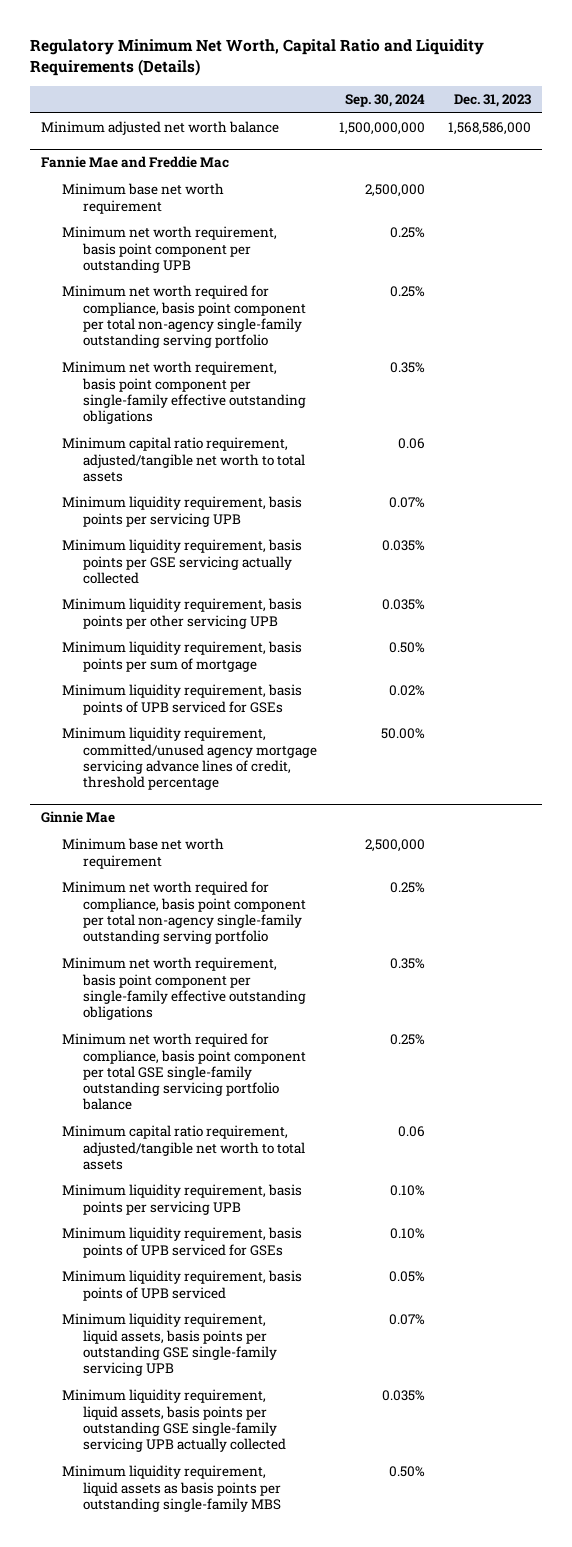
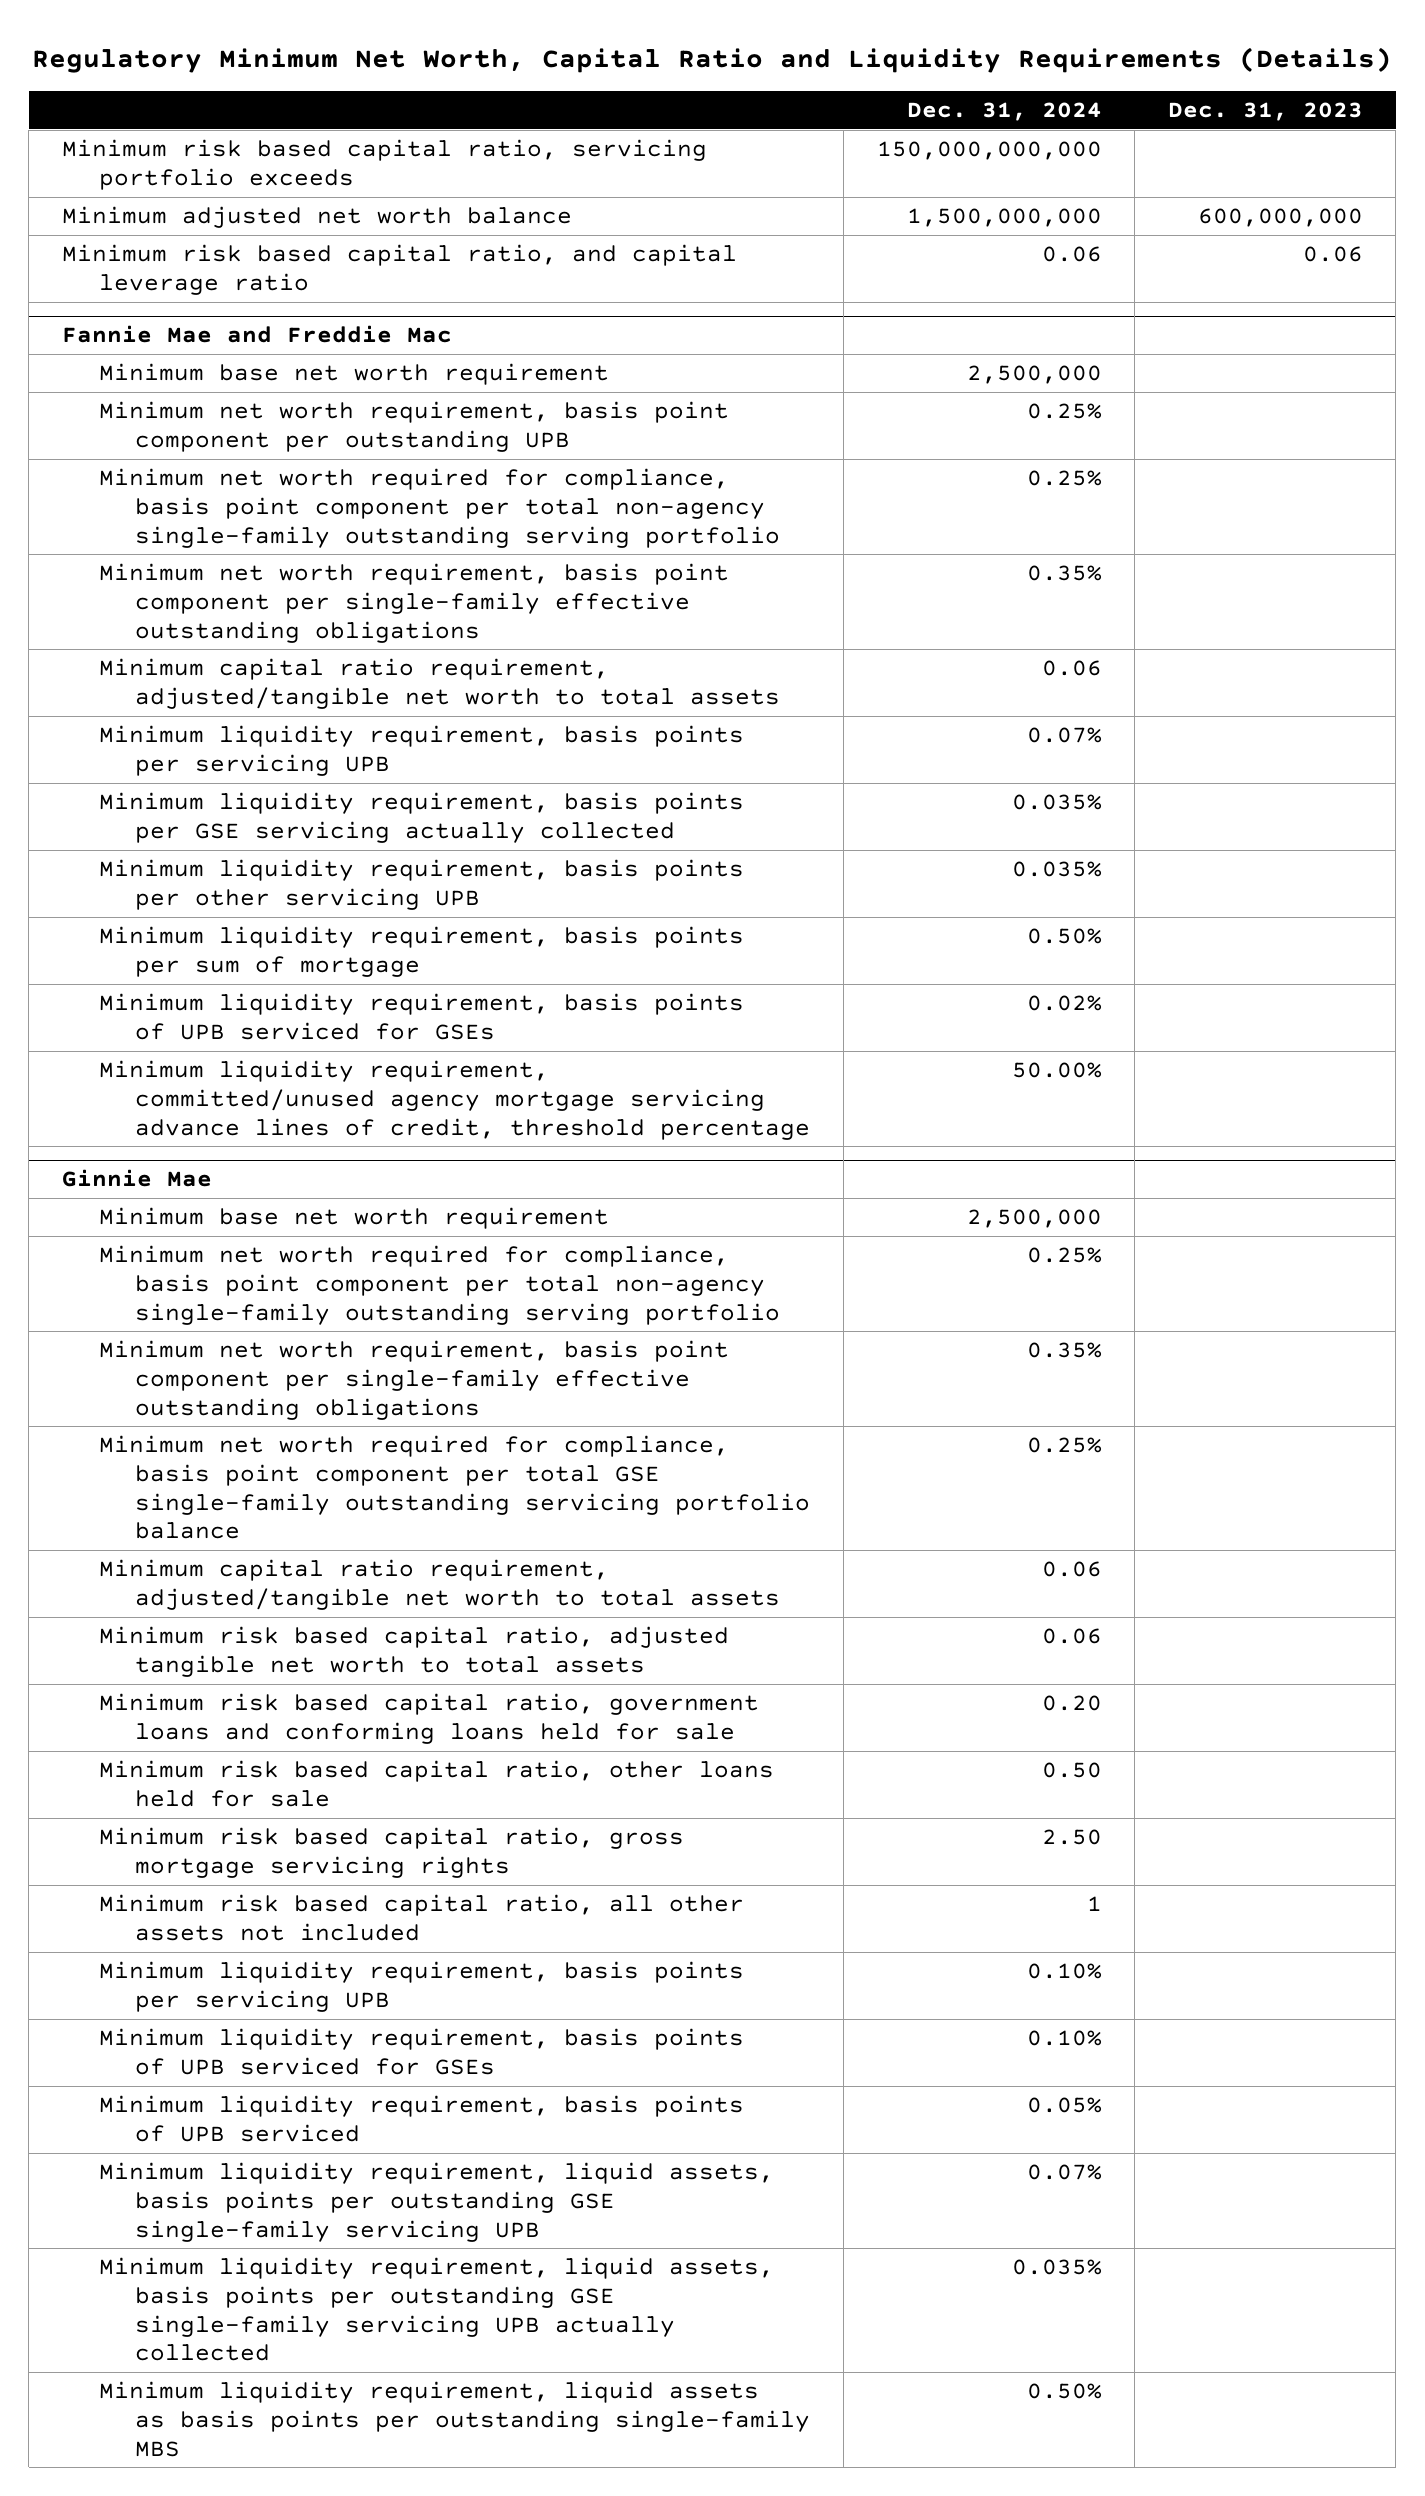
- | Sep. 30, 2024 | Dec. 31, 2023
+ | Dec. 31, 2024 | Dec. 31, 2023
- Minimum adjusted net worth balance | 1,500,000,000 | 1,568,586,000
+ Minimum risk based capital ratio, servicing portfolio exceeds | 150,000,000,000 |
+ Minimum adjusted net worth balance | 1,500,000,000 | 600,000,000
+ Minimum risk based capital ratio, and capital leverage ratio | 0.06 | 0.06
@ Ginnie Mae
+ Minimum risk based capital ratio, adjusted tangible net worth to total assets | 0.06 |
+ Minimum risk based capital ratio, government loans and conforming loans held for sale | 0.20 |
+ Minimum risk based capital ratio, other loans held for sale | 0.50 |
+ Minimum risk based capital ratio, gross mortgage servicing rights | 2.50 |
+ Minimum risk based capital ratio, all other assets not included | 1 |

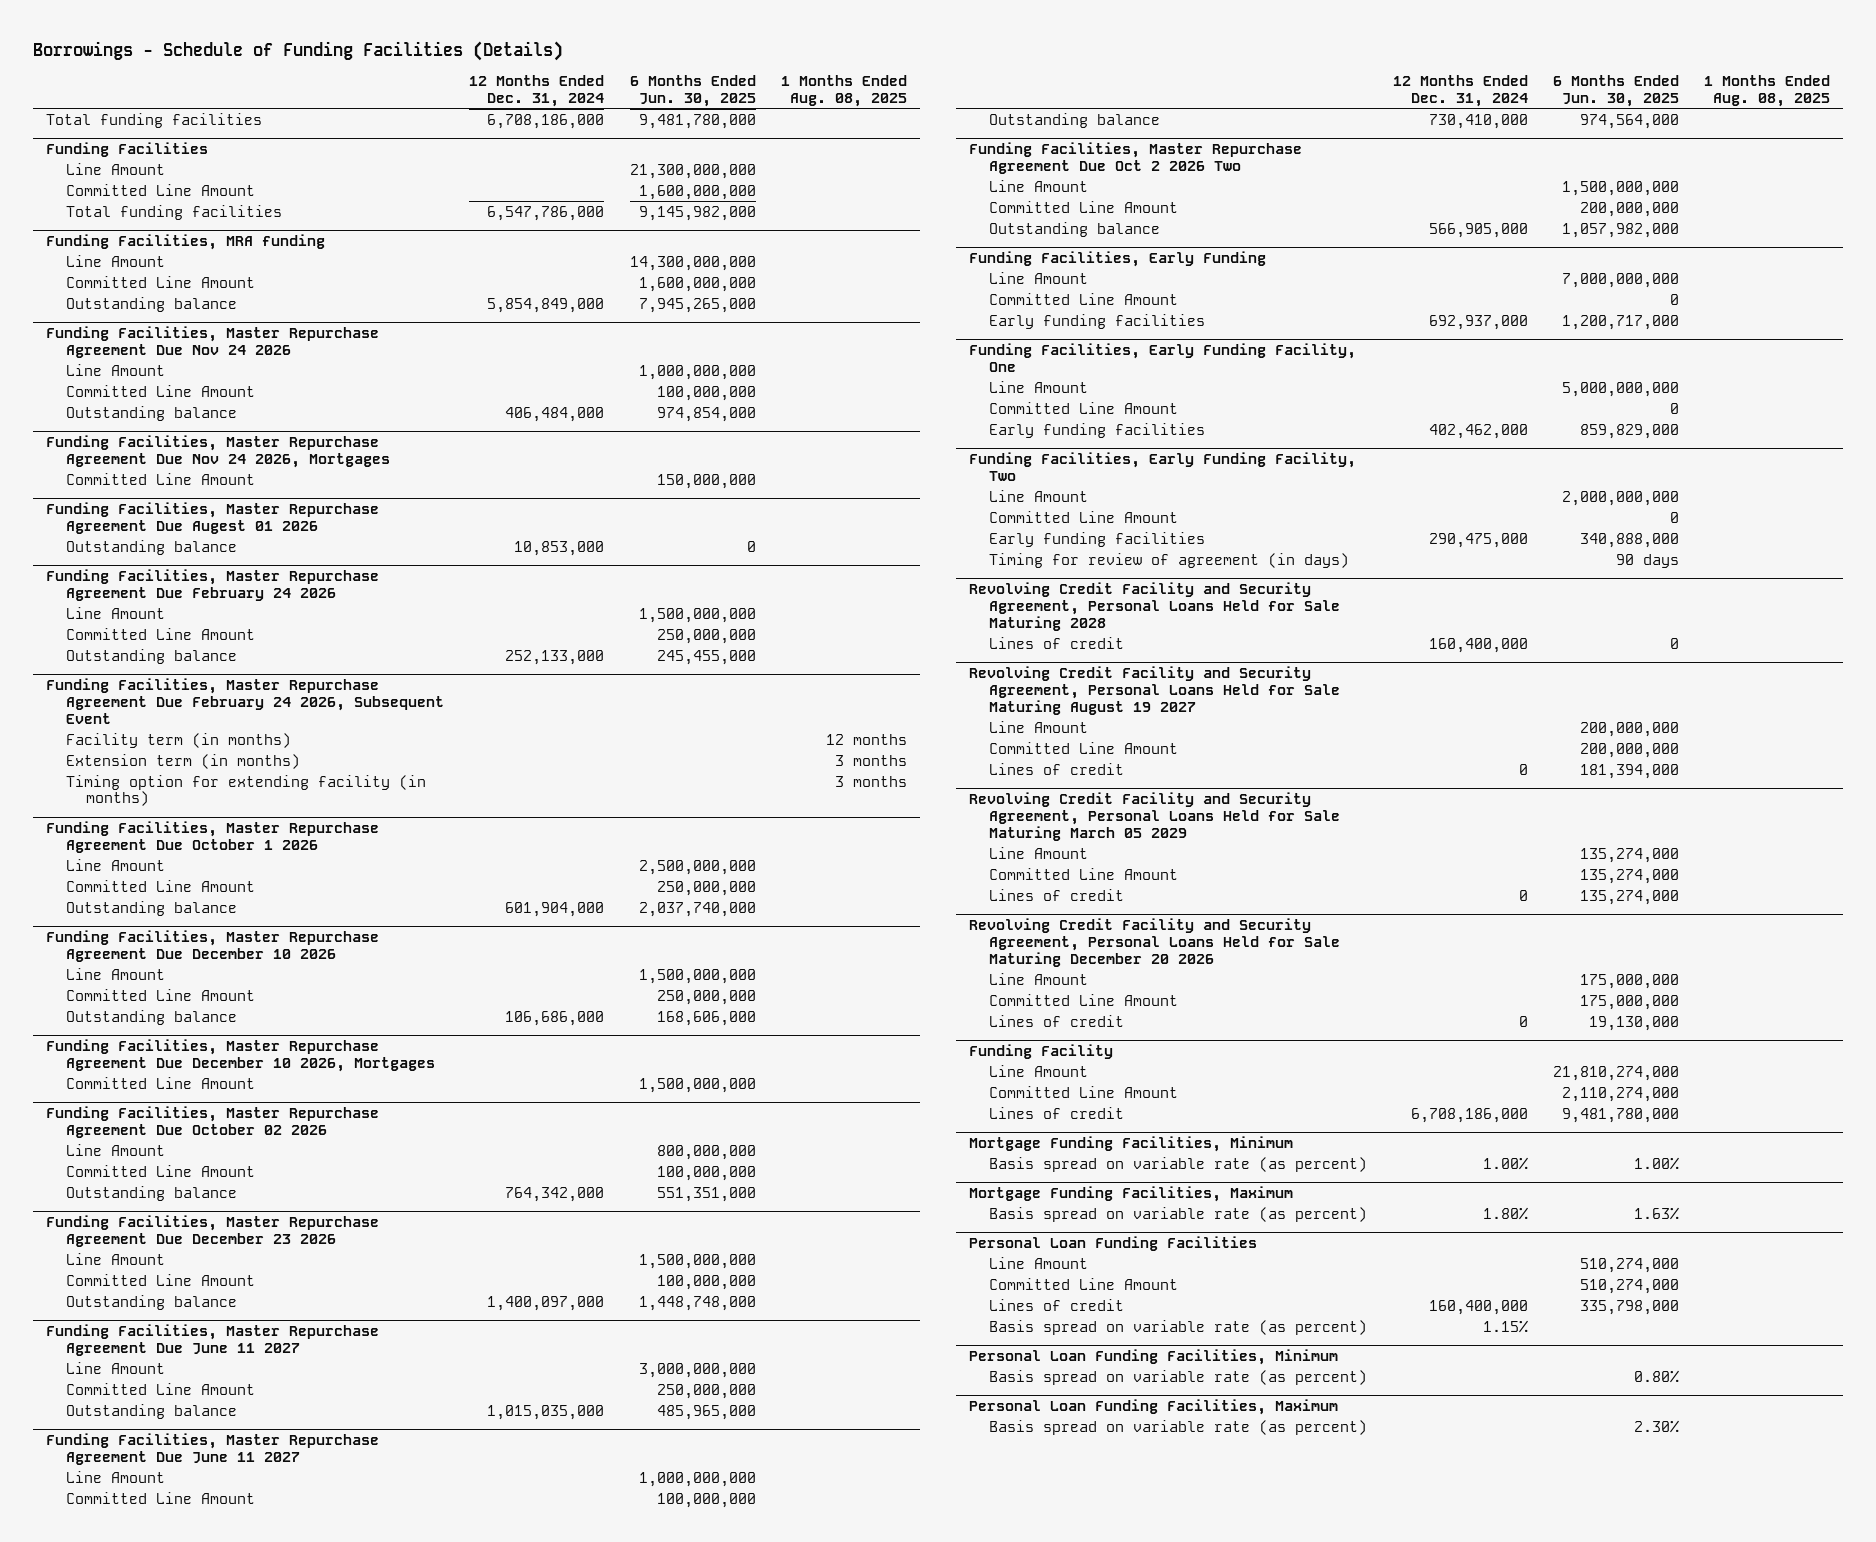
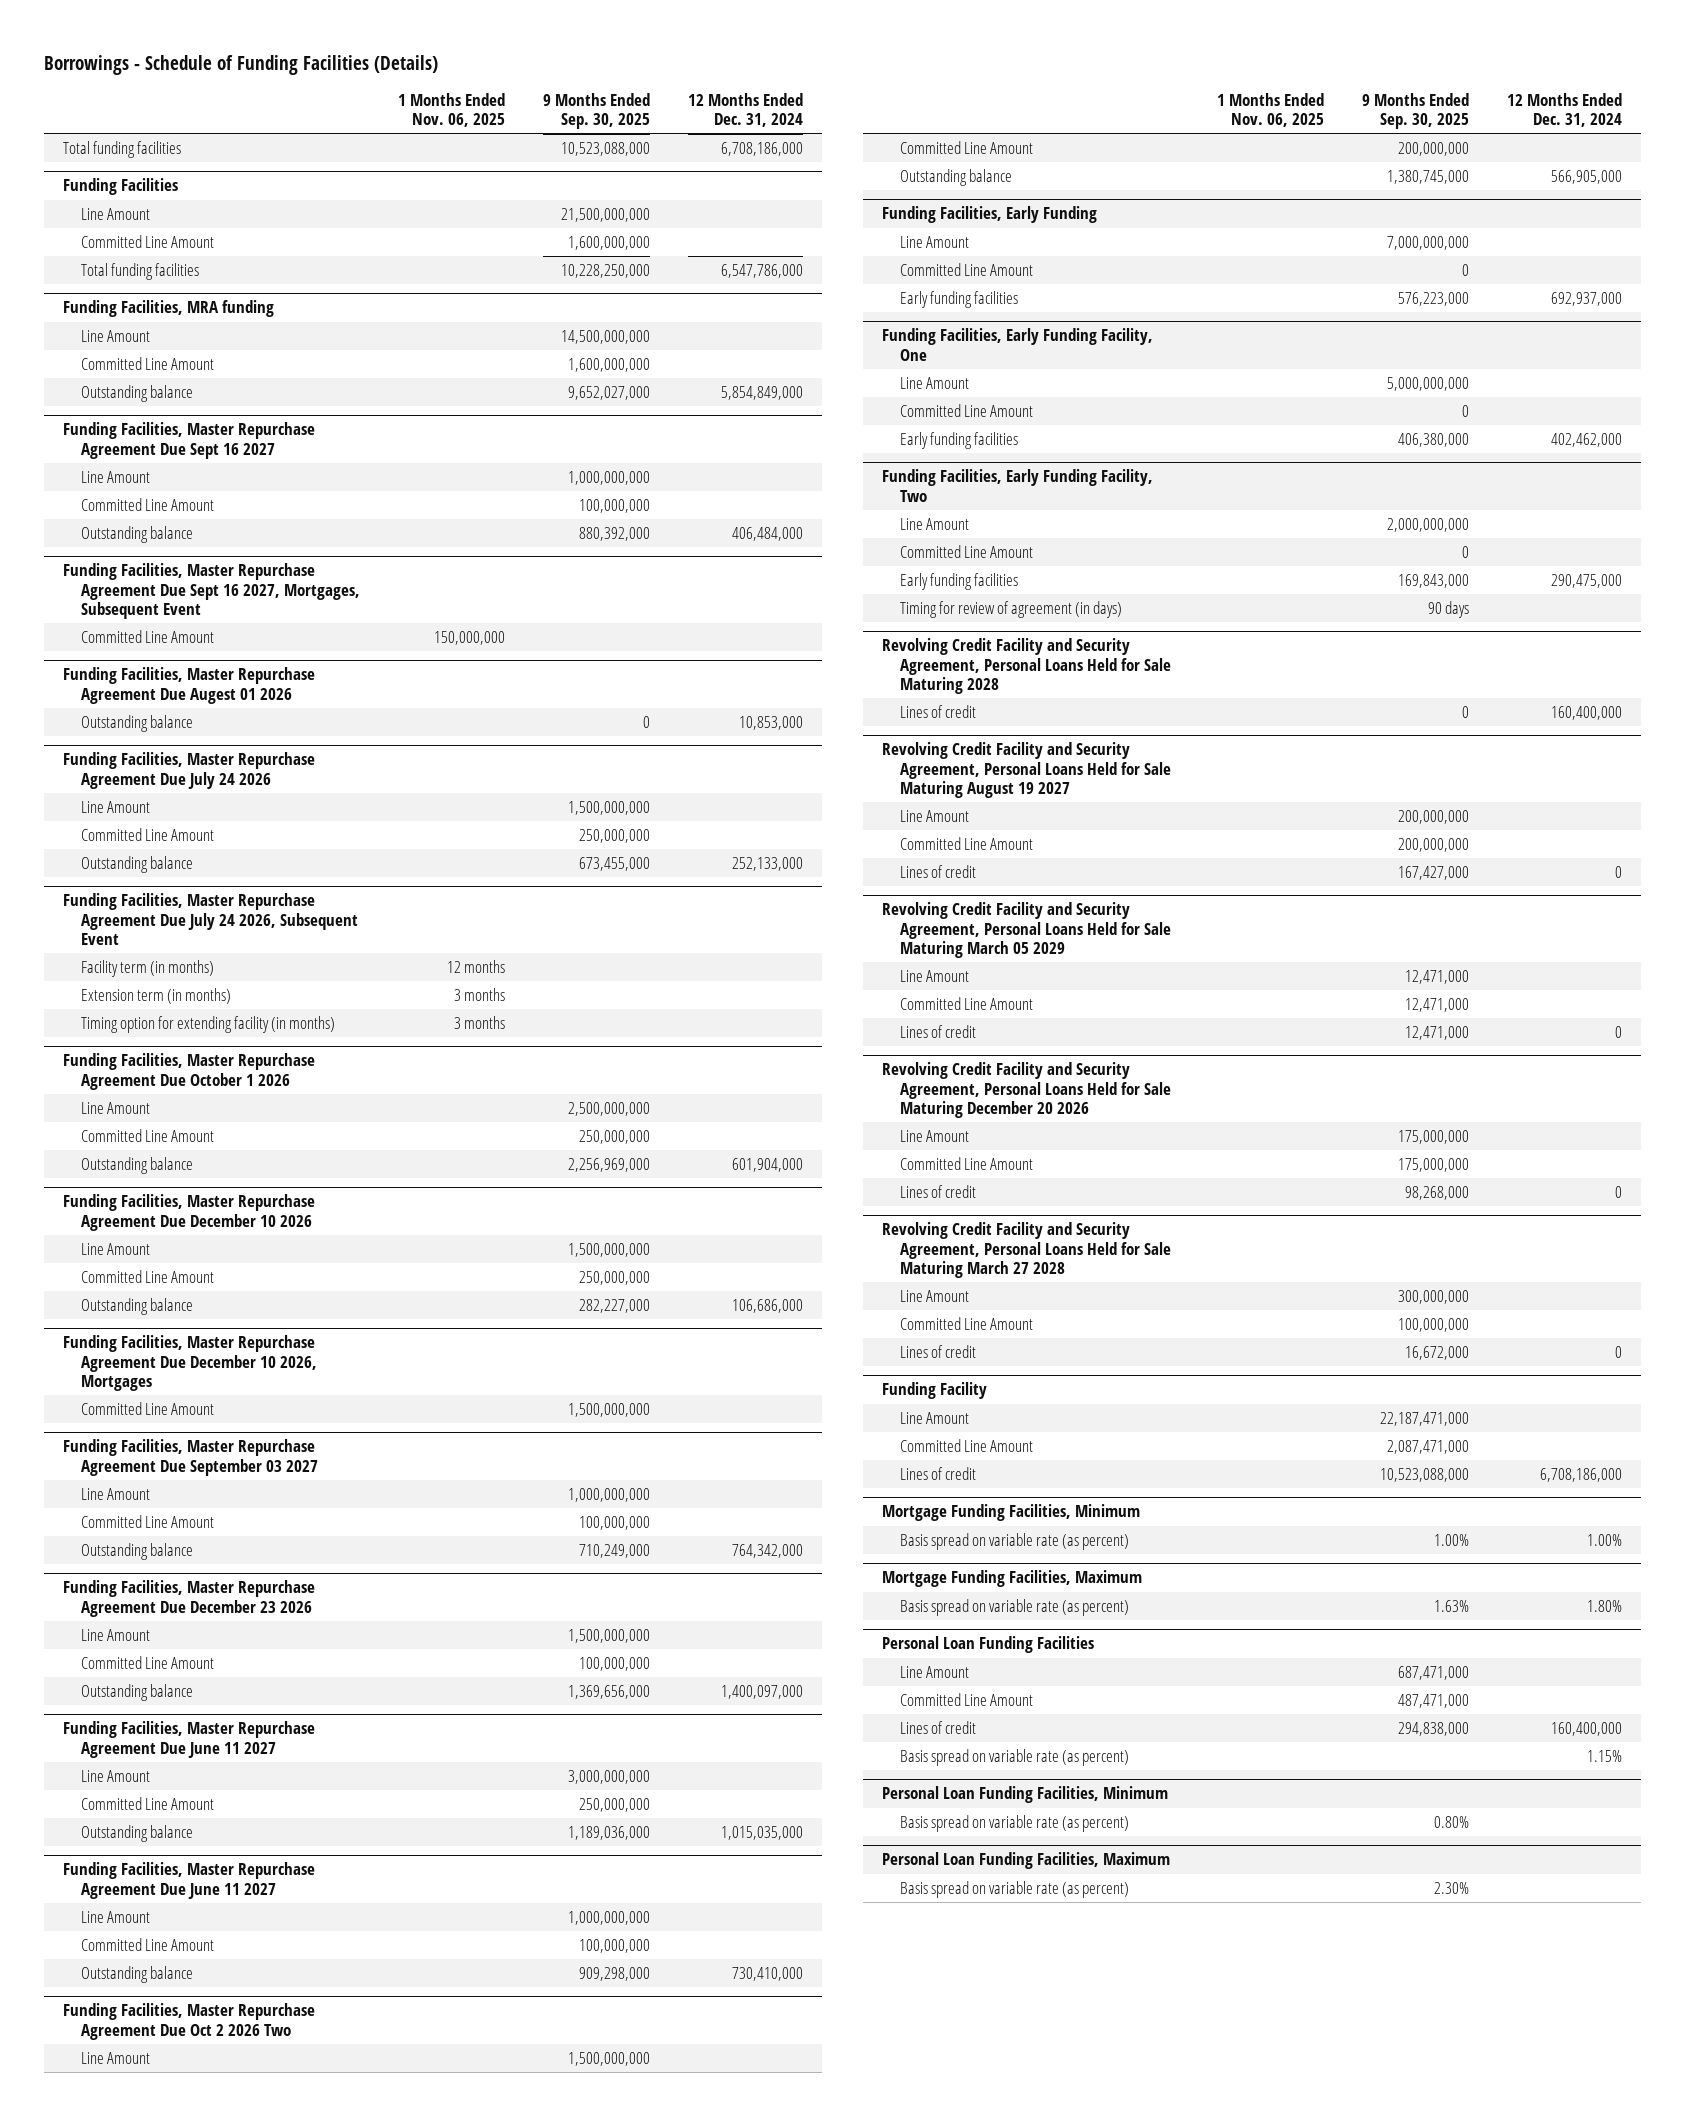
- | 12 Months Ended Dec. 31, 2024 | 6 Months Ended Jun. 30, 2025 | 1 Months Ended Aug. 08, 2025
+ | 1 Months Ended Nov. 06, 2025 | 9 Months Ended Sep. 30, 2025 | 12 Months Ended Dec. 31, 2024
- Funding Facilities, Master Repurchase Agreement Due Nov 24 2026
+ Funding Facilities, Master Repurchase Agreement Due Sept 16 2027
- Funding Facilities, Master Repurchase Agreement Due Nov 24 2026, Mortgages
- Committed Line Amount | | 150,000,000 |
+ Funding Facilities, Master Repurchase Agreement Due Sept 16 2027, Mortgages, Subsequent Event
+ Committed Line Amount | 150,000,000 | |
- Funding Facilities, Master Repurchase Agreement Due February 24 2026
+ Funding Facilities, Master Repurchase Agreement Due July 24 2026
- Funding Facilities, Master Repurchase Agreement Due February 24 2026, Subsequent Event
+ Funding Facilities, Master Repurchase Agreement Due July 24 2026, Subsequent Event
- Funding Facilities, Master Repurchase Agreement Due October 02 2026
+ Funding Facilities, Master Repurchase Agreement Due September 03 2027
+ Revolving Credit Facility and Security Agreement, Personal Loans Held for Sale Maturing March 27 2028
+ Line Amount | | 300,000,000 |
+ Committed Line Amount | | 100,000,000 |
+ Lines of credit | | 16,672,000 | 0

